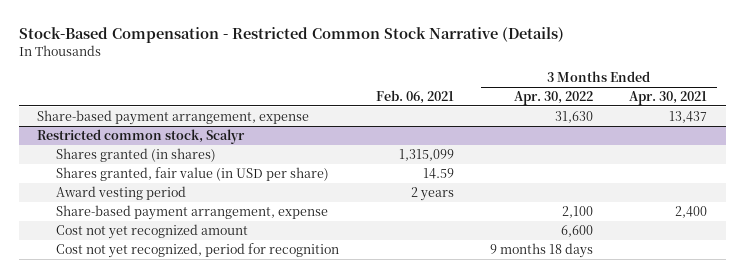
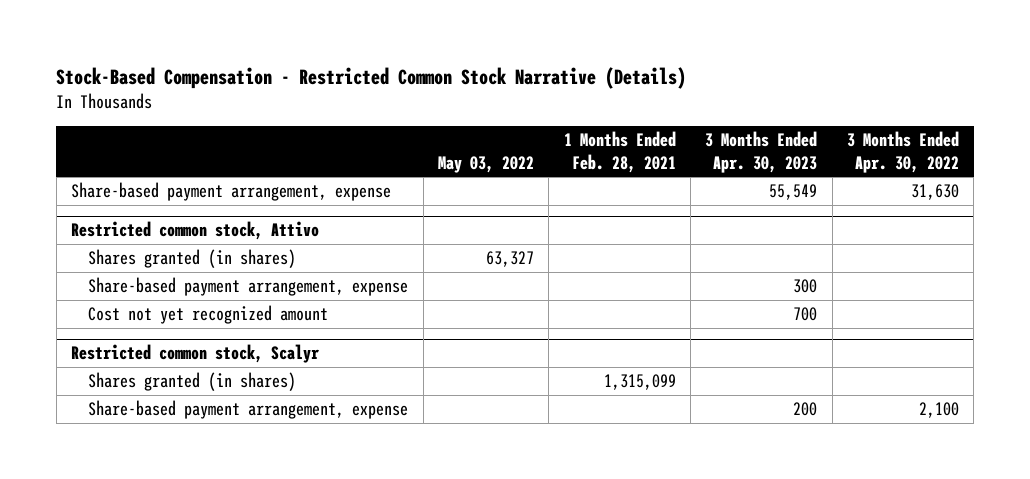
- | Feb. 06, 2021 | 3 Months Ended Apr. 30, 2022 | 3 Months Ended Apr. 30, 2021
+ | May 03, 2022 | 1 Months Ended Feb. 28, 2021 | 3 Months Ended Apr. 30, 2023 | 3 Months Ended Apr. 30, 2022
+ Restricted common stock, Attivo
+ Shares granted (in shares) | 63,327 | | |
+ Share-based payment arrangement, expense | | | 300 |
+ Cost not yet recognized amount | | | 700 |
@ Restricted common stock, Scalyr
- Shares granted, fair value (in USD per share) | 14.59 | |
- Award vesting period | 2 years | |
- Cost not yet recognized amount | | 6,600 |
- Cost not yet recognized, period for recognition | | 9 months 18 days |

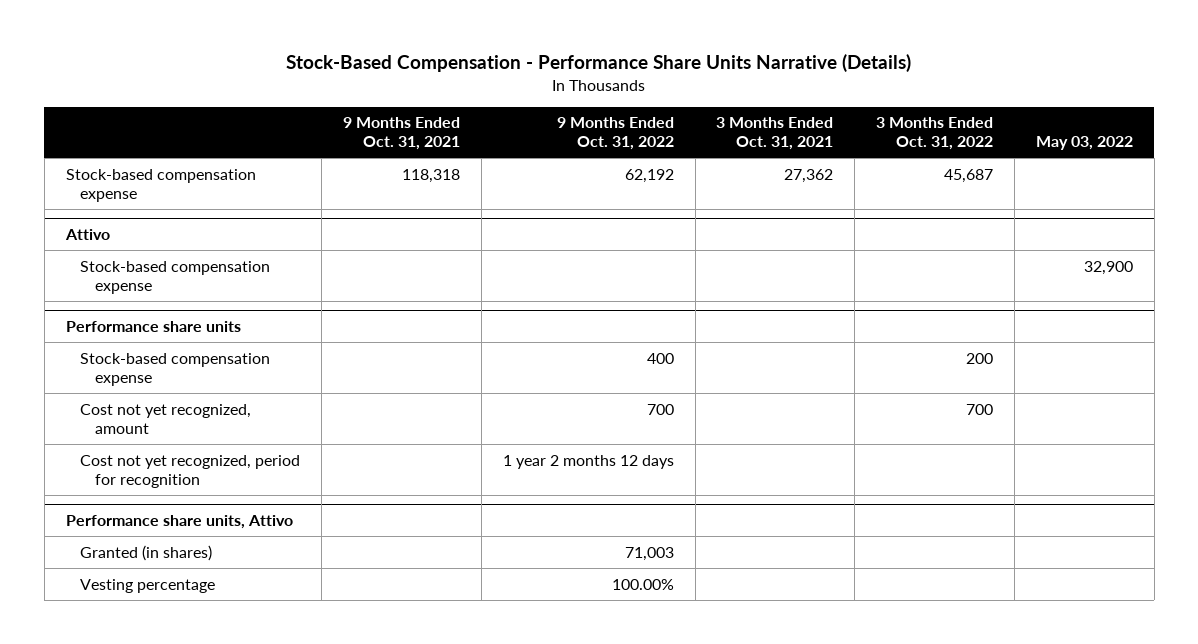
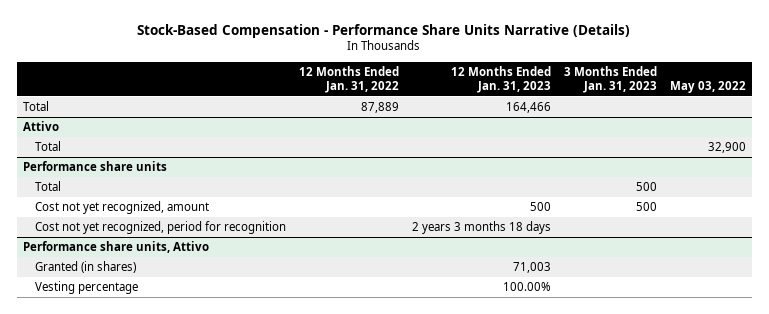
- | 9 Months Ended Oct. 31, 2021 | 9 Months Ended Oct. 31, 2022 | 3 Months Ended Oct. 31, 2021 | 3 Months Ended Oct. 31, 2022 | May 03, 2022
+ | 12 Months Ended Jan. 31, 2022 | 12 Months Ended Jan. 31, 2023 | 3 Months Ended Jan. 31, 2023 | May 03, 2022
- Stock-based compensation expense | 118,318 | 62,192 | 27,362 | 45,687 |
+ Total | 87,889 | 164,466 | |
@ Attivo
- Stock-based compensation expense | | | | | 32,900
+ Total | | | | 32,900
@ Performance share units
- Stock-based compensation expense | | 400 | | 200 |
+ Total | | | 500 |

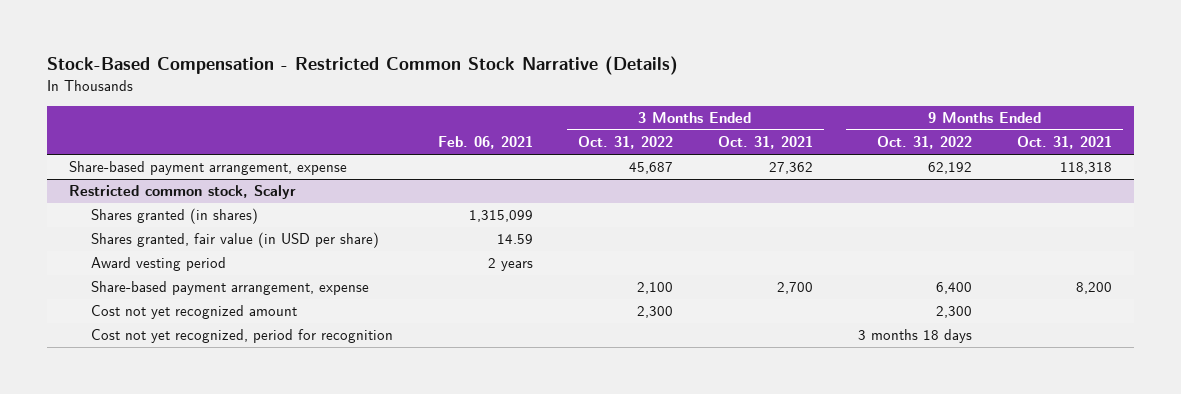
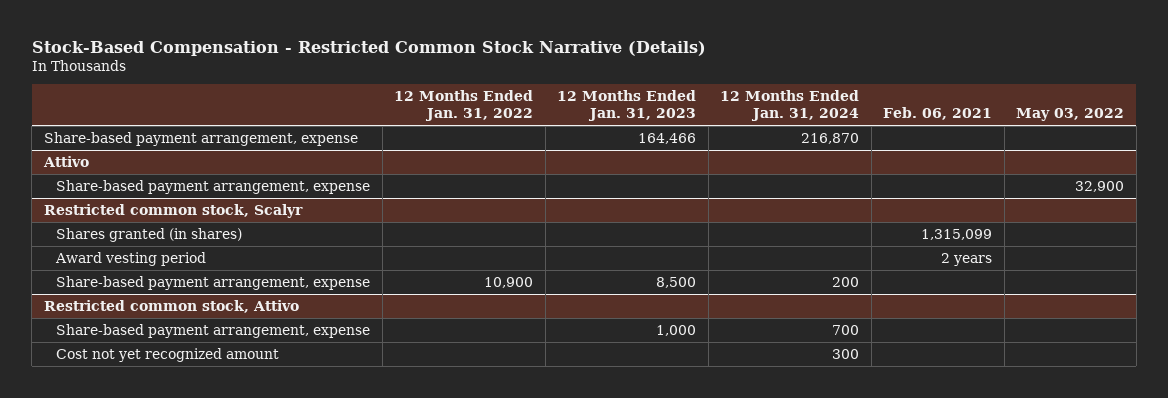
- | Feb. 06, 2021 | 3 Months Ended Oct. 31, 2022 | 3 Months Ended Oct. 31, 2021 | 9 Months Ended Oct. 31, 2022 | 9 Months Ended Oct. 31, 2021
+ | 12 Months Ended Jan. 31, 2022 | 12 Months Ended Jan. 31, 2023 | 12 Months Ended Jan. 31, 2024 | Feb. 06, 2021 | May 03, 2022
+ Attivo
+ Share-based payment arrangement, expense | | | | | 32,900
@ Restricted common stock, Scalyr
- Shares granted, fair value (in USD per share) | 14.59 | | | |
- Cost not yet recognized amount | | 2,300 | | 2,300 |
- Cost not yet recognized, period for recognition | | | | 3 months 18 days |
+ Restricted common stock, Attivo
+ Share-based payment arrangement, expense | | 1,000 | 700 | |
+ Cost not yet recognized amount | | | 300 | |

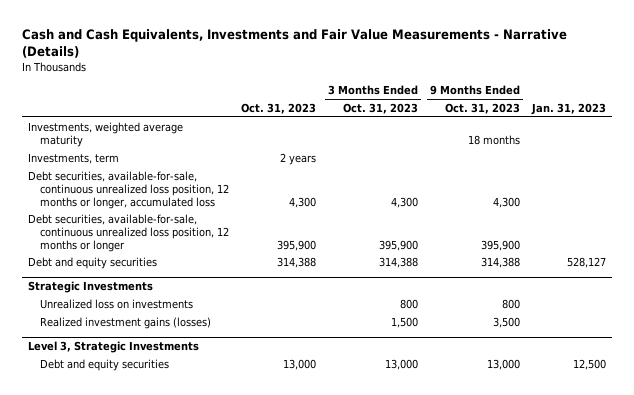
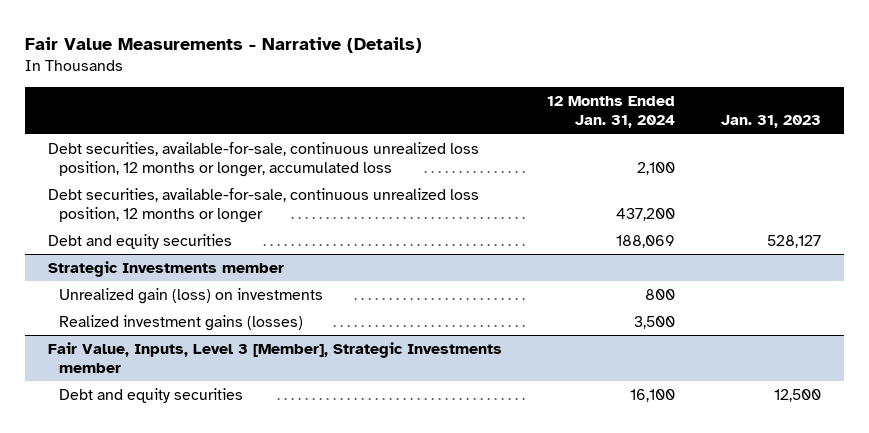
- Cash and Cash Equivalents, Investments and Fair Value Measurements - Narrative (Details)
+ Fair Value Measurements - Narrative (Details)
- | Oct. 31, 2023 | 3 Months Ended Oct. 31, 2023 | 9 Months Ended Oct. 31, 2023 | Jan. 31, 2023
+ | 12 Months Ended Jan. 31, 2024 | Jan. 31, 2023
- Investments, weighted average maturity | | | 18 months |
- Investments, term | 2 years | | |
- Strategic Investments
- Unrealized loss on investments | | 800 | 800 |
+ Strategic Investments member
+ Unrealized gain (loss) on investments | 800 |
- Level 3, Strategic Investments
+ Fair Value, Inputs, Level 3 [Member], Strategic Investments member

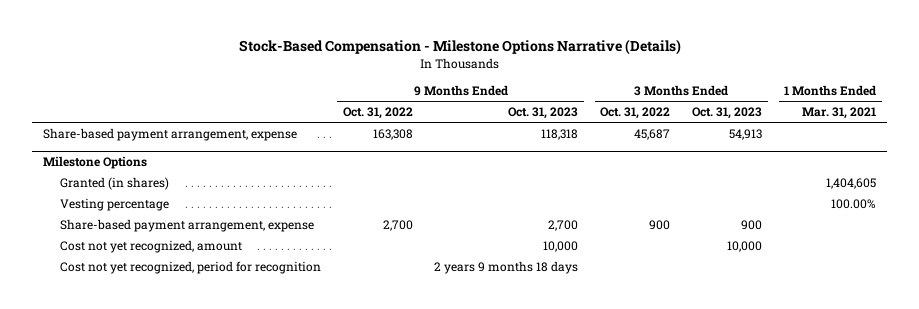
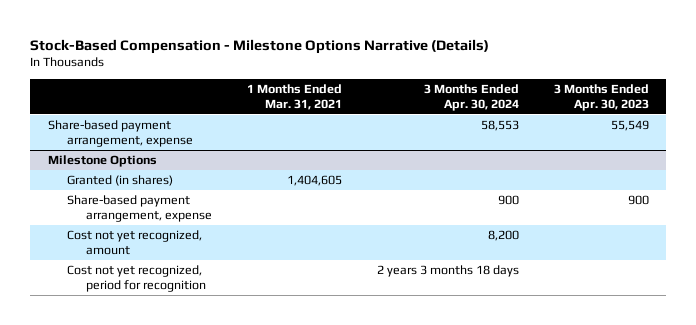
- | 9 Months Ended Oct. 31, 2022 | 9 Months Ended Oct. 31, 2023 | 3 Months Ended Oct. 31, 2022 | 3 Months Ended Oct. 31, 2023 | 1 Months Ended Mar. 31, 2021
+ | 1 Months Ended Mar. 31, 2021 | 3 Months Ended Apr. 30, 2024 | 3 Months Ended Apr. 30, 2023
@ Milestone Options
- Vesting percentage | | | | | 100.00%

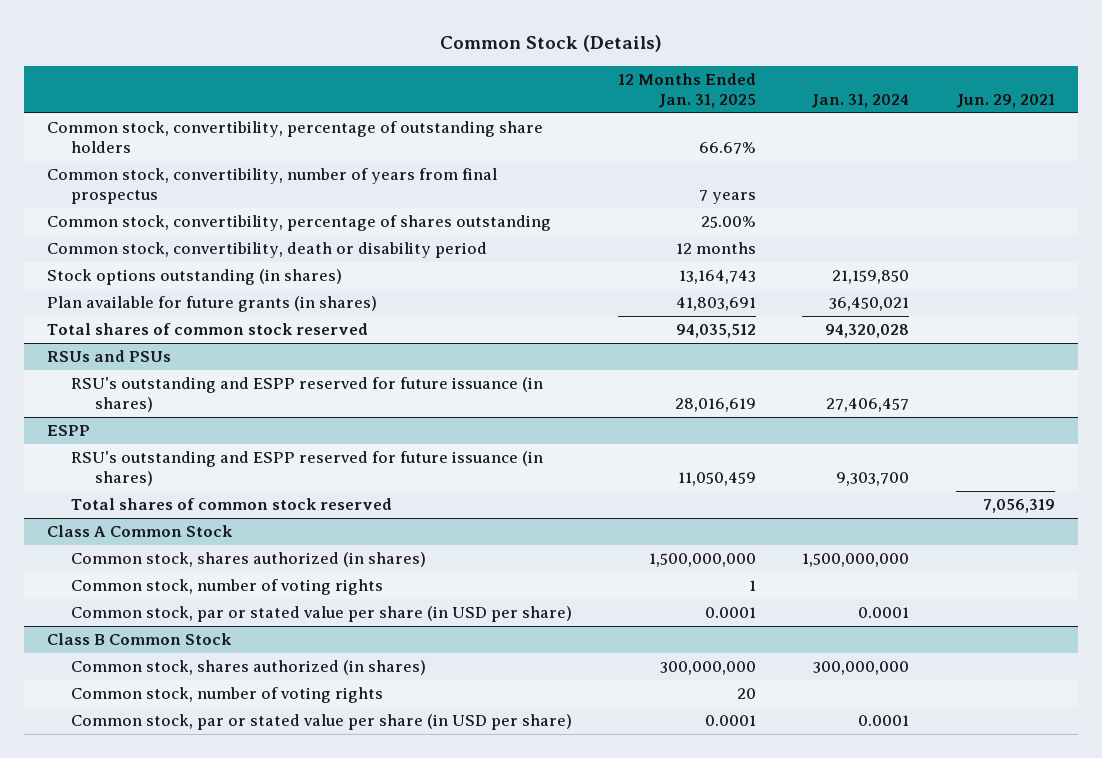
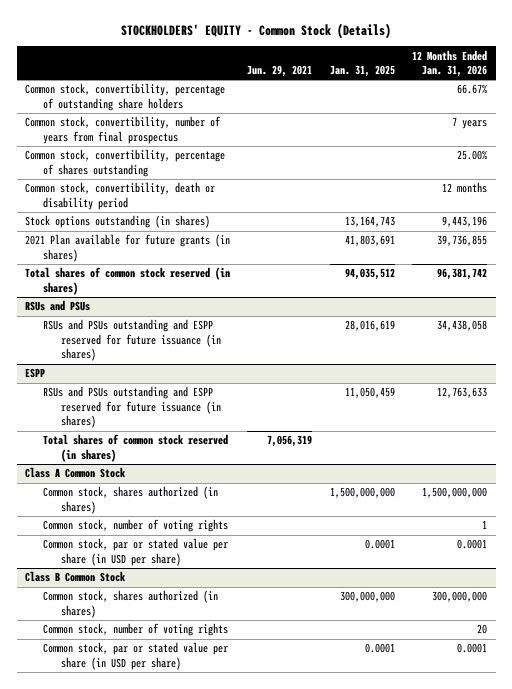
- Common Stock (Details)
+ STOCKHOLDERS' EQUITY - Common Stock (Details)
- | 12 Months Ended Jan. 31, 2025 | Jan. 31, 2024 | Jun. 29, 2021
+ | Jun. 29, 2021 | Jan. 31, 2025 | 12 Months Ended Jan. 31, 2026
- Plan available for future grants (in shares) | 41,803,691 | 36,450,021 |
- Total shares of common stock reserved | 94,035,512 | 94,320,028 |
+ 2021 Plan available for future grants (in shares) | | 41,803,691 | 39,736,855
+ Total shares of common stock reserved (in shares) | | 94,035,512 | 96,381,742
@ RSUs and PSUs
- RSU's outstanding and ESPP reserved for future issuance (in shares) | 28,016,619 | 27,406,457 |
+ RSUs and PSUs outstanding and ESPP reserved for future issuance (in shares) | | 28,016,619 | 34,438,058
@ ESPP
- RSU's outstanding and ESPP reserved for future issuance (in shares) | 11,050,459 | 9,303,700 |
- Total shares of common stock reserved | | | 7,056,319
+ RSUs and PSUs outstanding and ESPP reserved for future issuance (in shares) | | 11,050,459 | 12,763,633
+ Total shares of common stock reserved (in shares) | 7,056,319 | |

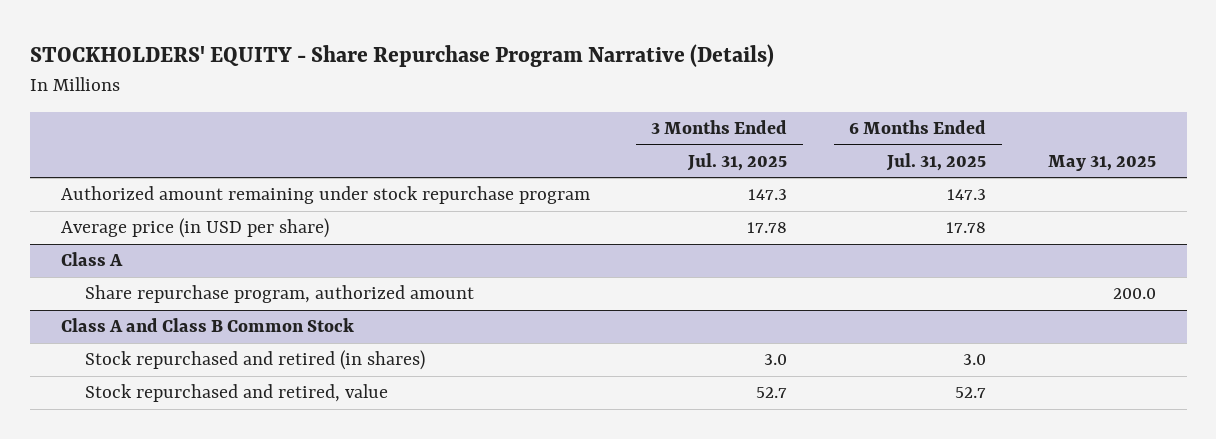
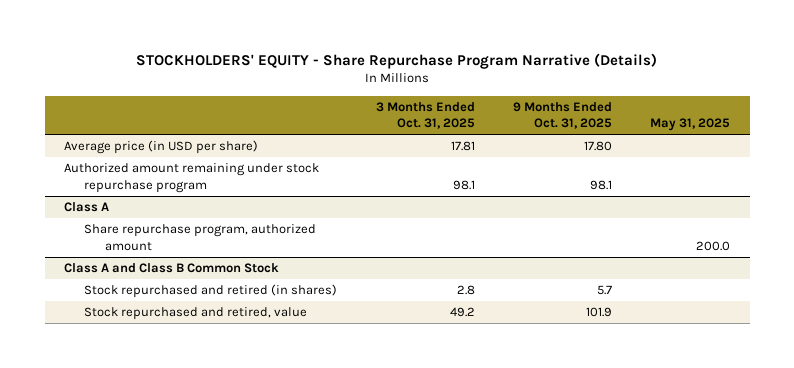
- | 3 Months Ended Jul. 31, 2025 | 6 Months Ended Jul. 31, 2025 | May 31, 2025
+ | 3 Months Ended Oct. 31, 2025 | 9 Months Ended Oct. 31, 2025 | May 31, 2025
moved down: Authorized amount remaining under stock repurchase program | 98.1 | 98.1 |

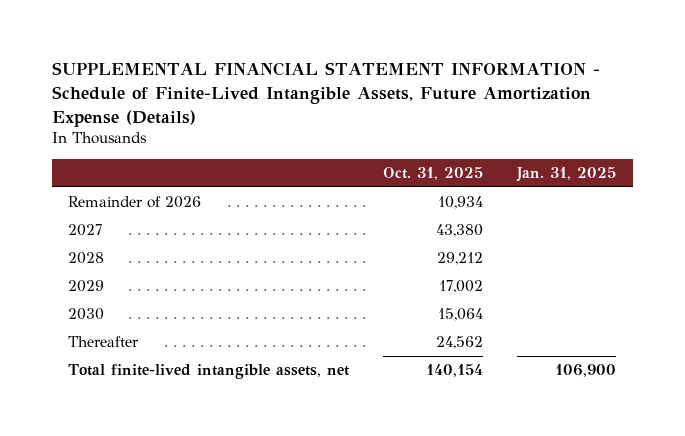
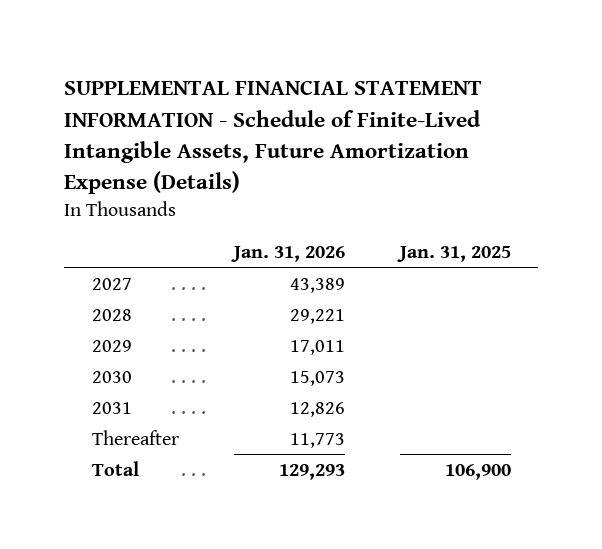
- | Oct. 31, 2025 | Jan. 31, 2025
+ | Jan. 31, 2026 | Jan. 31, 2025
- Remainder of 2026 | 10,934 |
+ 2031 | 12,826 |
- Total finite-lived intangible assets, net | 140,154 | 106,900
+ Total | 129,293 | 106,900

